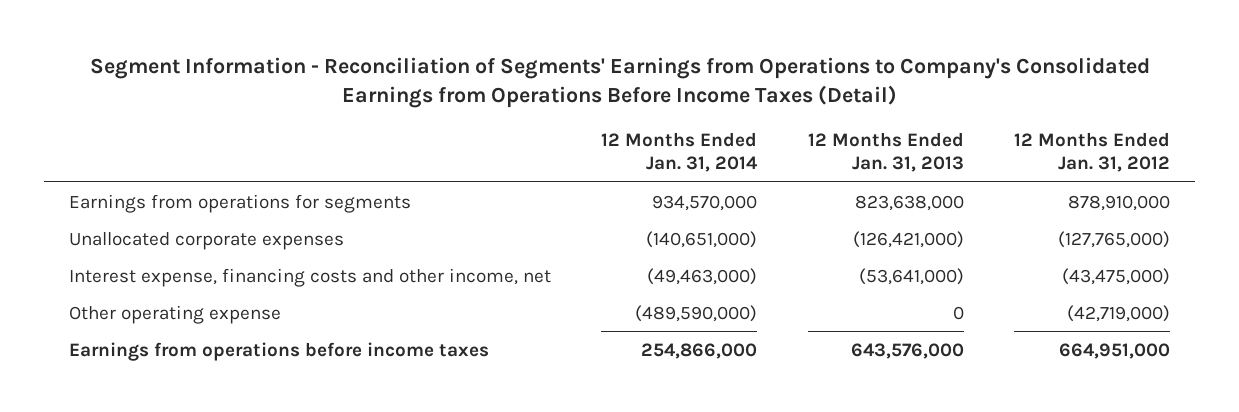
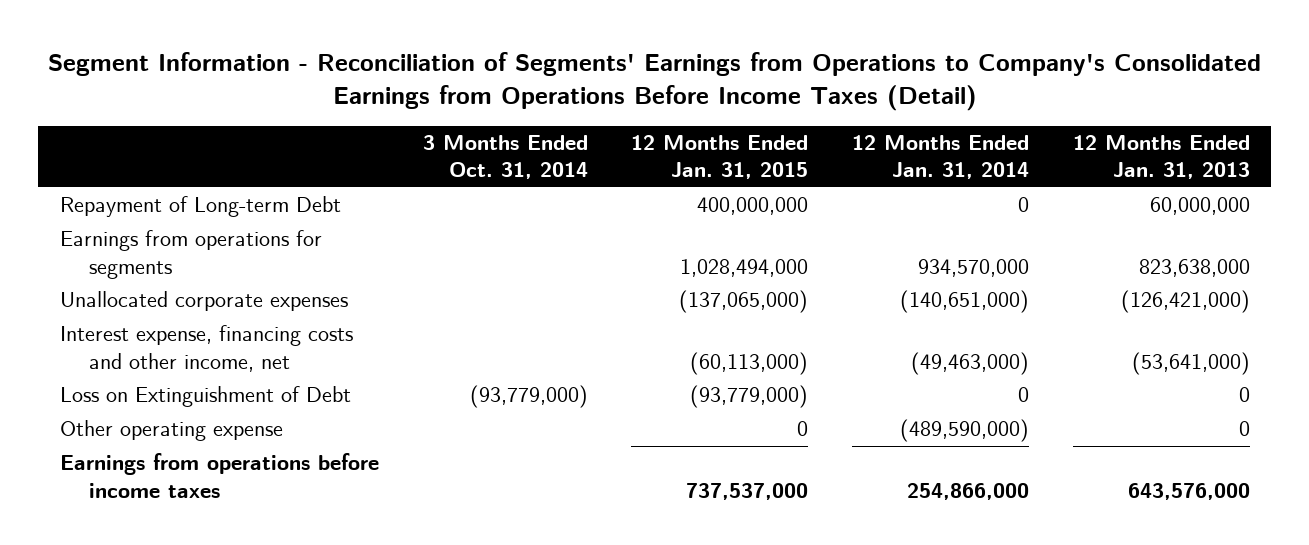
- | 12 Months Ended Jan. 31, 2014 | 12 Months Ended Jan. 31, 2013 | 12 Months Ended Jan. 31, 2012
+ | 3 Months Ended Oct. 31, 2014 | 12 Months Ended Jan. 31, 2015 | 12 Months Ended Jan. 31, 2014 | 12 Months Ended Jan. 31, 2013
+ Repayment of Long-term Debt | | 400,000,000 | 0 | 60,000,000
+ Loss on Extinguishment of Debt | (93,779,000) | (93,779,000) | 0 | 0

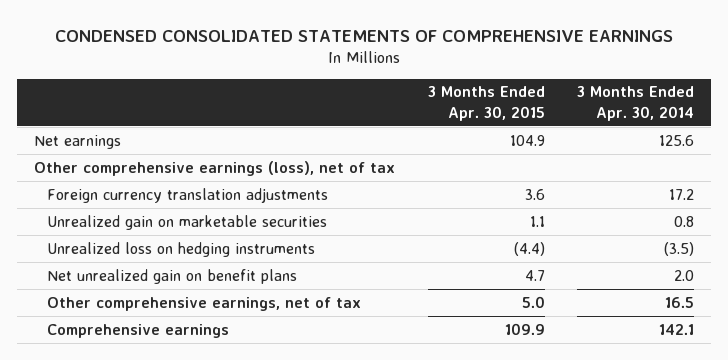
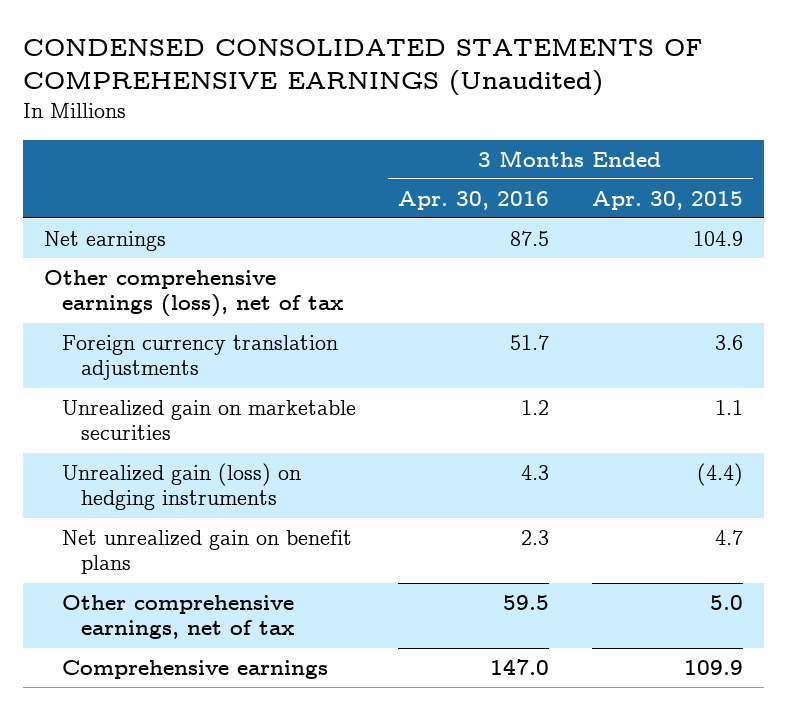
- CONDENSED CONSOLIDATED STATEMENTS OF COMPREHENSIVE EARNINGS
+ CONDENSED CONSOLIDATED STATEMENTS OF COMPREHENSIVE EARNINGS (Unaudited)
- | 3 Months Ended Apr. 30, 2015 | 3 Months Ended Apr. 30, 2014
+ | 3 Months Ended Apr. 30, 2016 | 3 Months Ended Apr. 30, 2015
- Unrealized loss on hedging instruments | (4.4) | (3.5)
+ Unrealized gain (loss) on hedging instruments | 4.3 | (4.4)

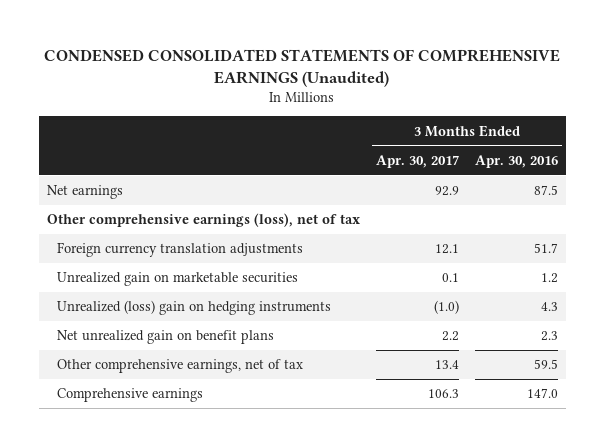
- | 3 Months Ended Apr. 30, 2016 | 3 Months Ended Apr. 30, 2015
+ | 3 Months Ended Apr. 30, 2017 | 3 Months Ended Apr. 30, 2016
- Unrealized gain (loss) on hedging instruments | 4.3 | (4.4)
+ Unrealized (loss) gain on hedging instruments | (1.0) | 4.3

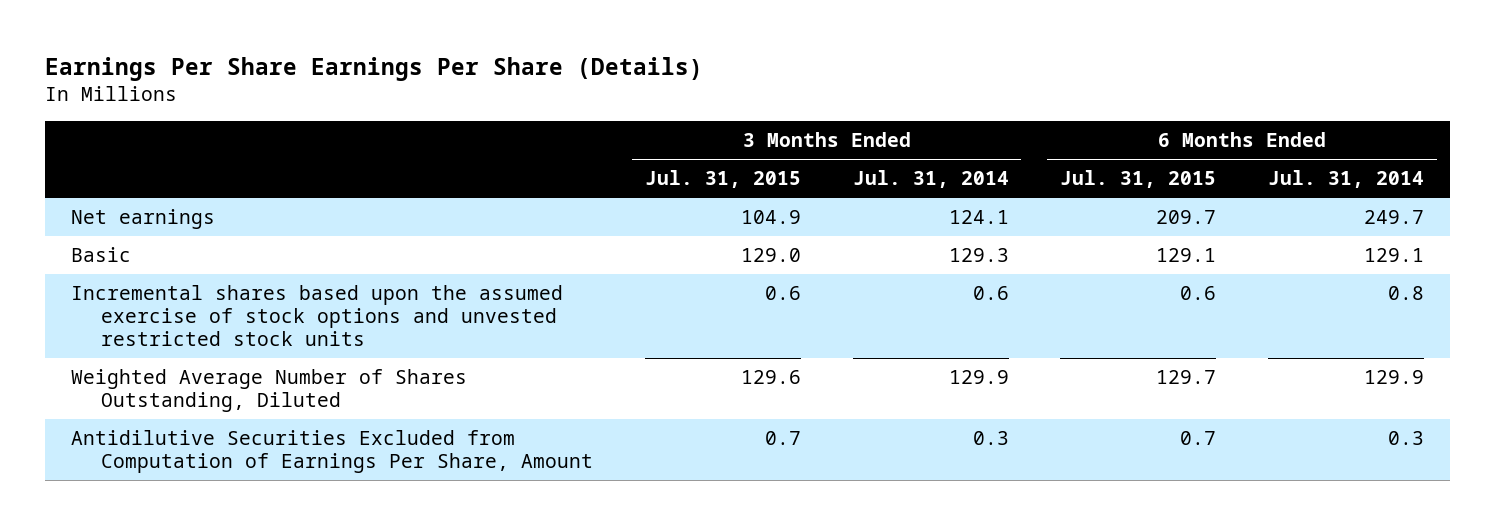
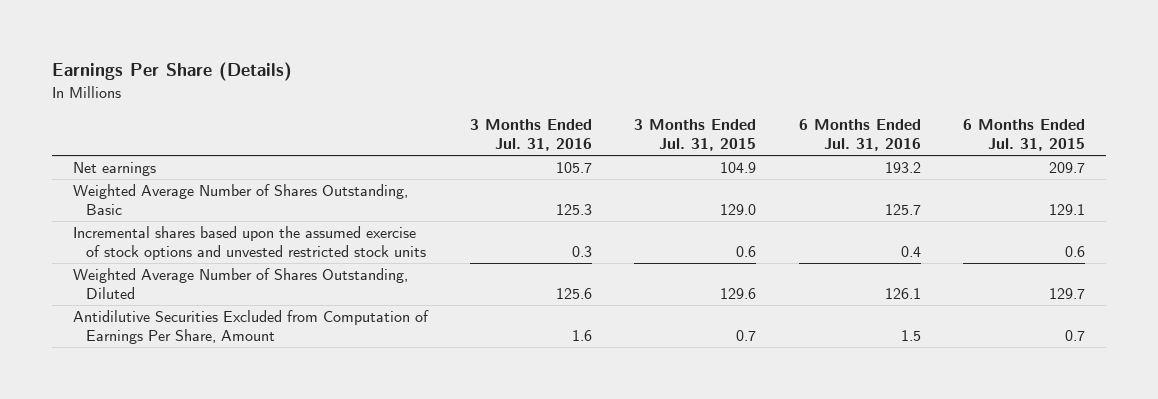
- Earnings Per Share Earnings Per Share (Details)
+ Earnings Per Share (Details)
- | 3 Months Ended Jul. 31, 2015 | 3 Months Ended Jul. 31, 2014 | 6 Months Ended Jul. 31, 2015 | 6 Months Ended Jul. 31, 2014
+ | 3 Months Ended Jul. 31, 2016 | 3 Months Ended Jul. 31, 2015 | 6 Months Ended Jul. 31, 2016 | 6 Months Ended Jul. 31, 2015
- Basic | 129.0 | 129.3 | 129.1 | 129.1
+ Weighted Average Number of Shares Outstanding, Basic | 125.3 | 129.0 | 125.7 | 129.1

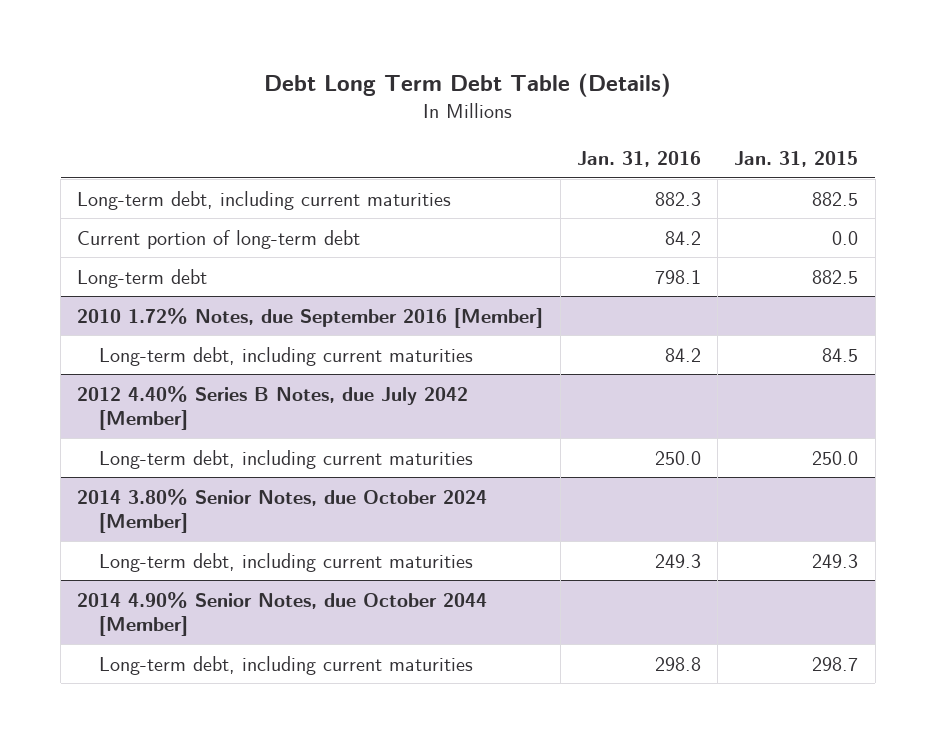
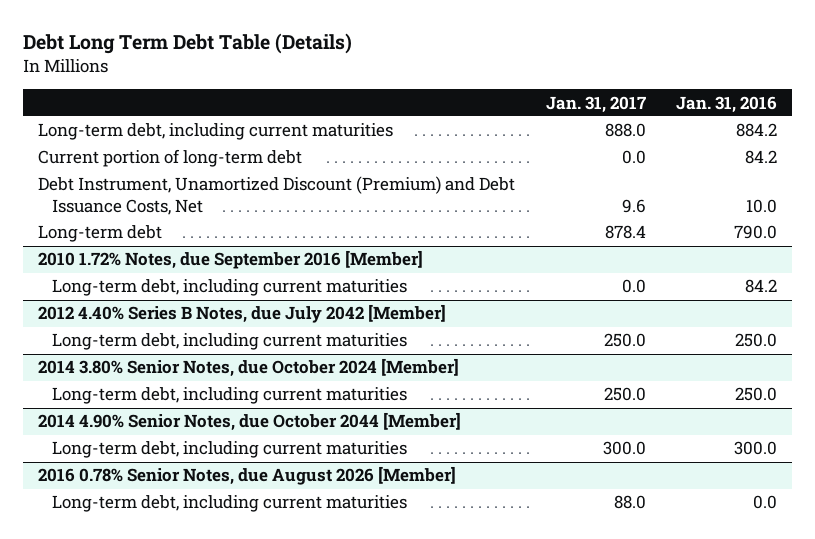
- | Jan. 31, 2016 | Jan. 31, 2015
+ | Jan. 31, 2017 | Jan. 31, 2016
- Long-term debt, including current maturities | 882.3 | 882.5
+ Long-term debt, including current maturities | 888.0 | 884.2
- Long-term debt | 798.1 | 882.5
+ Debt Instrument, Unamortized Discount (Premium) and Debt Issuance Costs, Net | 9.6 | 10.0
+ Long-term debt | 878.4 | 790.0
@ 2014 3.80% Senior Notes, due October 2024 [Member]
- Long-term debt, including current maturities | 249.3 | 249.3
+ Long-term debt, including current maturities | 250.0 | 250.0
@ 2014 4.90% Senior Notes, due October 2044 [Member]
- Long-term debt, including current maturities | 298.8 | 298.7
+ Long-term debt, including current maturities | 300.0 | 300.0
+ 2016 0.78% Senior Notes, due August 2026 [Member]
+ Long-term debt, including current maturities | 88.0 | 0.0

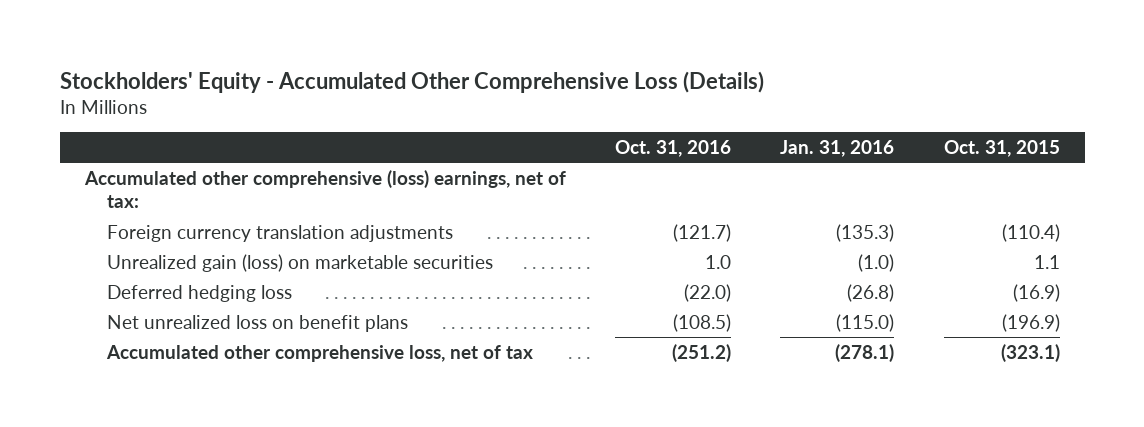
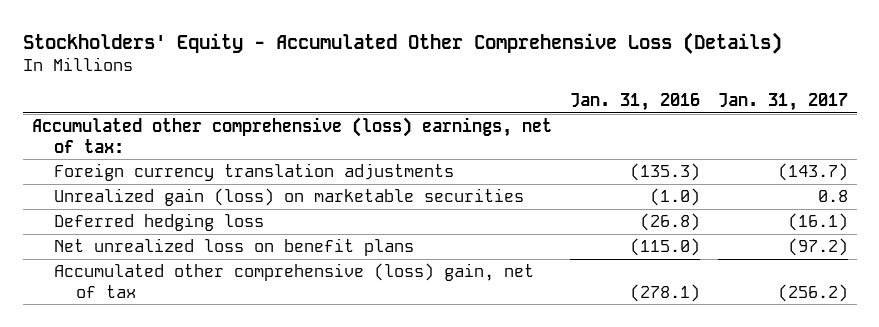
- | Oct. 31, 2016 | Jan. 31, 2016 | Oct. 31, 2015
+ | Jan. 31, 2016 | Jan. 31, 2017
- Accumulated other comprehensive loss, net of tax | (251.2) | (278.1) | (323.1)
+ Accumulated other comprehensive (loss) gain, net of tax | (278.1) | (256.2)

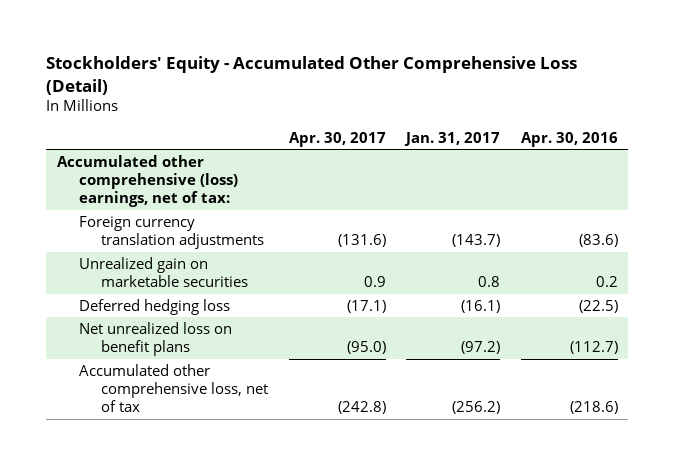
- Stockholders' Equity - Accumulated Other Comprehensive Loss (Details)
+ Stockholders' Equity - Accumulated Other Comprehensive Loss (Detail)
- | Jan. 31, 2016 | Jan. 31, 2017
+ | Apr. 30, 2017 | Jan. 31, 2017 | Apr. 30, 2016
- Unrealized gain (loss) on marketable securities | (1.0) | 0.8
+ Unrealized gain on marketable securities | 0.9 | 0.8 | 0.2
- Accumulated other comprehensive (loss) gain, net of tax | (278.1) | (256.2)
+ Accumulated other comprehensive loss, net of tax | (242.8) | (256.2) | (218.6)

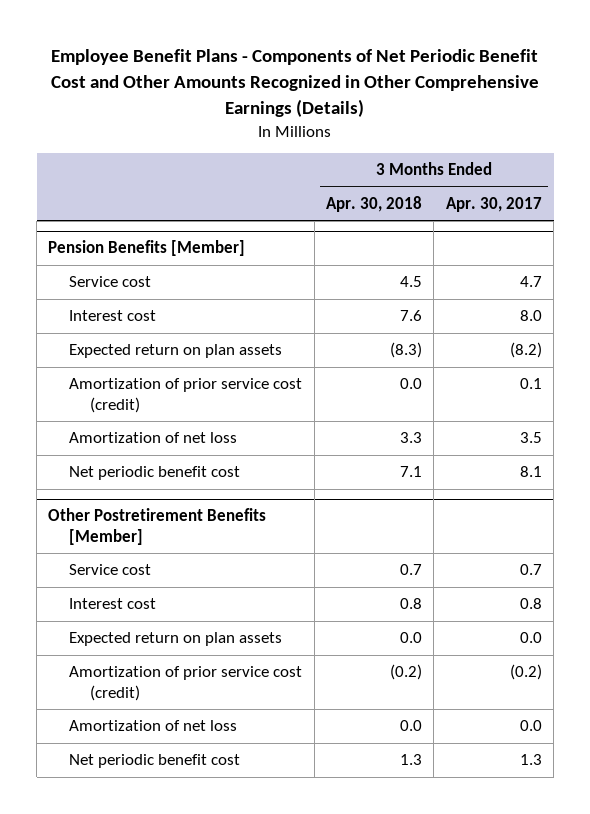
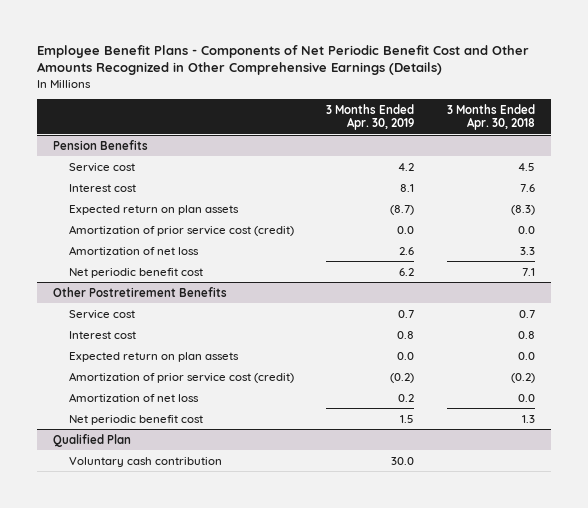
- | 3 Months Ended Apr. 30, 2018 | 3 Months Ended Apr. 30, 2017
+ | 3 Months Ended Apr. 30, 2019 | 3 Months Ended Apr. 30, 2018
- Pension Benefits [Member]
+ Pension Benefits
- Other Postretirement Benefits [Member]
+ Other Postretirement Benefits
+ Qualified Plan
+ Voluntary cash contribution | 30.0 |

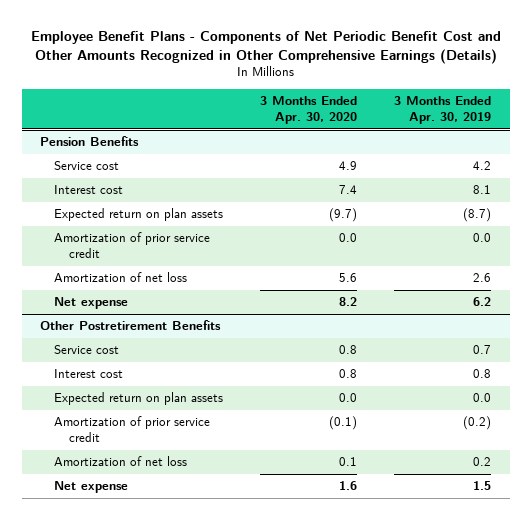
- | 3 Months Ended Apr. 30, 2019 | 3 Months Ended Apr. 30, 2018
+ | 3 Months Ended Apr. 30, 2020 | 3 Months Ended Apr. 30, 2019
@ Pension Benefits
- Amortization of prior service cost (credit) | 0.0 | 0.0
+ Amortization of prior service credit | 0.0 | 0.0
- Net periodic benefit cost | 6.2 | 7.1
+ Net expense | 8.2 | 6.2
@ Other Postretirement Benefits
- Amortization of prior service cost (credit) | (0.2) | (0.2)
+ Amortization of prior service credit | (0.1) | (0.2)
- Net periodic benefit cost | 1.5 | 1.3
- Qualified Plan
- Voluntary cash contribution | 30.0 |
@ Other Postretirement Benefits
+ Net expense | 1.6 | 1.5

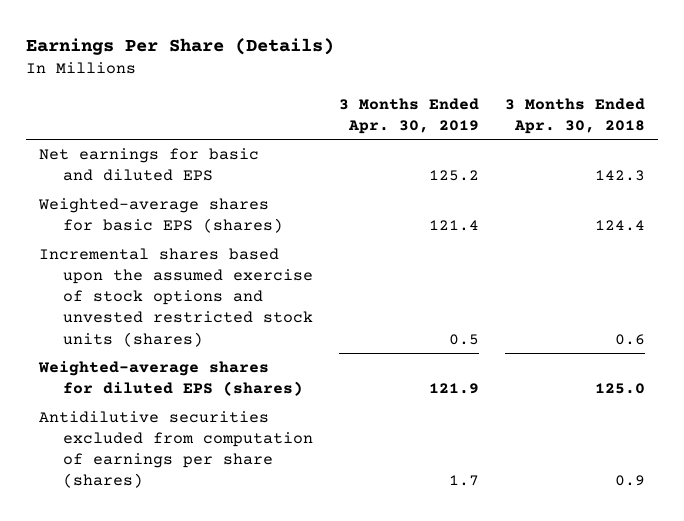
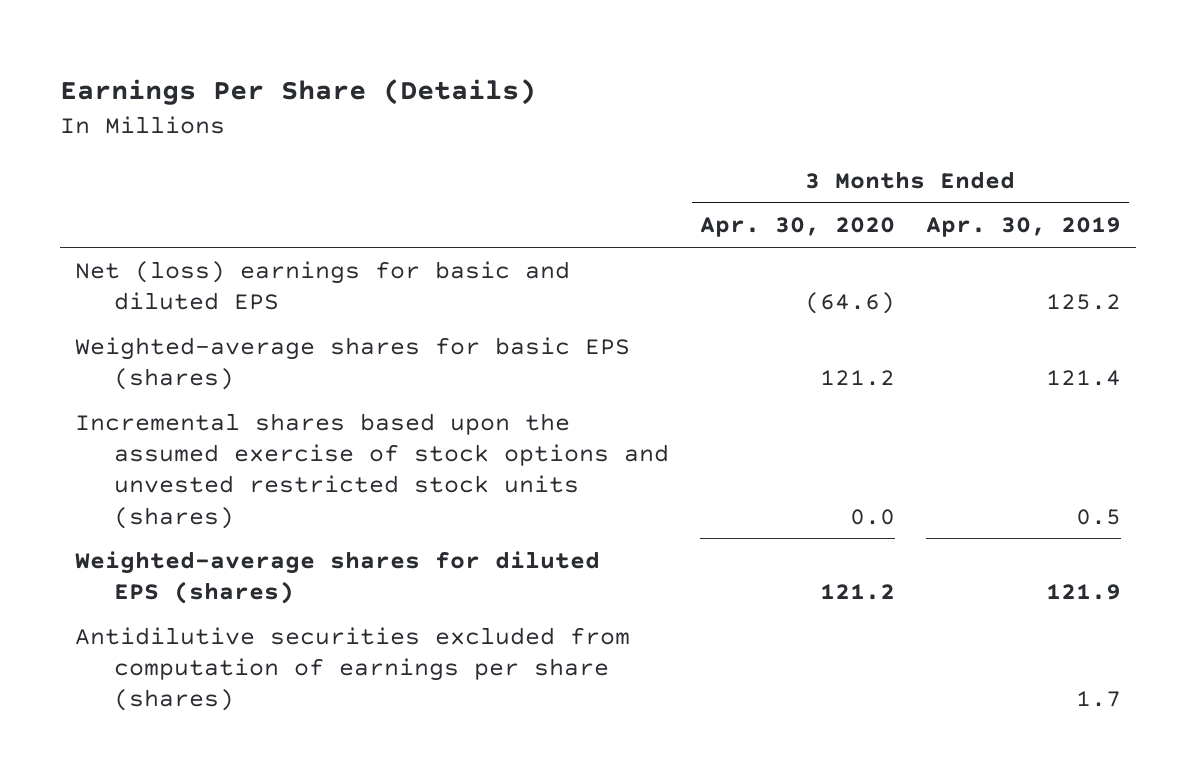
- | 3 Months Ended Apr. 30, 2019 | 3 Months Ended Apr. 30, 2018
+ | 3 Months Ended Apr. 30, 2020 | 3 Months Ended Apr. 30, 2019
- Net earnings for basic and diluted EPS | 125.2 | 142.3
+ Net (loss) earnings for basic and diluted EPS | (64.6) | 125.2

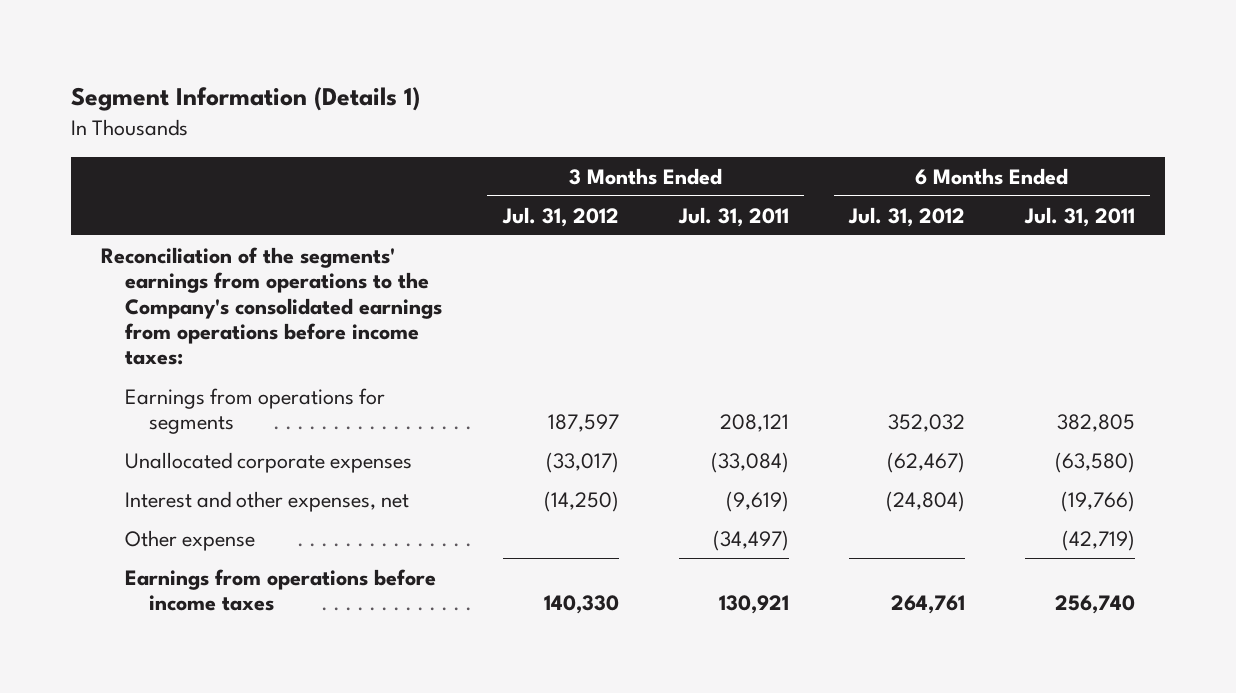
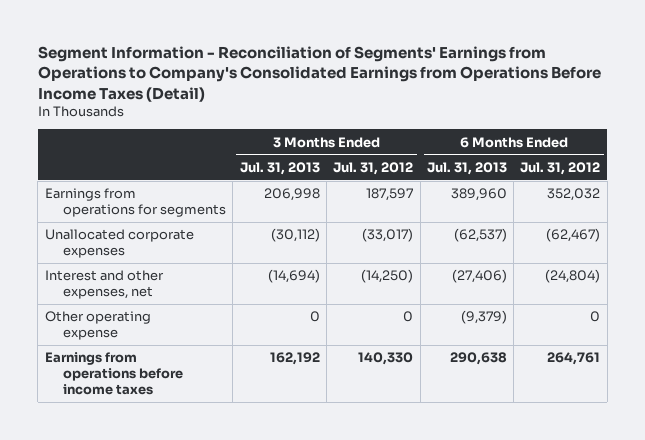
- Segment Information (Details 1)
+ Segment Information - Reconciliation of Segments' Earnings from Operations to Company's Consolidated Earnings from Operations Before Income Taxes (Detail)
- | 3 Months Ended Jul. 31, 2012 | 3 Months Ended Jul. 31, 2011 | 6 Months Ended Jul. 31, 2012 | 6 Months Ended Jul. 31, 2011
+ | 3 Months Ended Jul. 31, 2013 | 3 Months Ended Jul. 31, 2012 | 6 Months Ended Jul. 31, 2013 | 6 Months Ended Jul. 31, 2012
- Reconciliation of the segments' earnings from operations to the Company's consolidated earnings from operations before income taxes:
- Other expense | | (34,497) | | (42,719)
+ Other operating expense | 0 | 0 | (9,379) | 0

